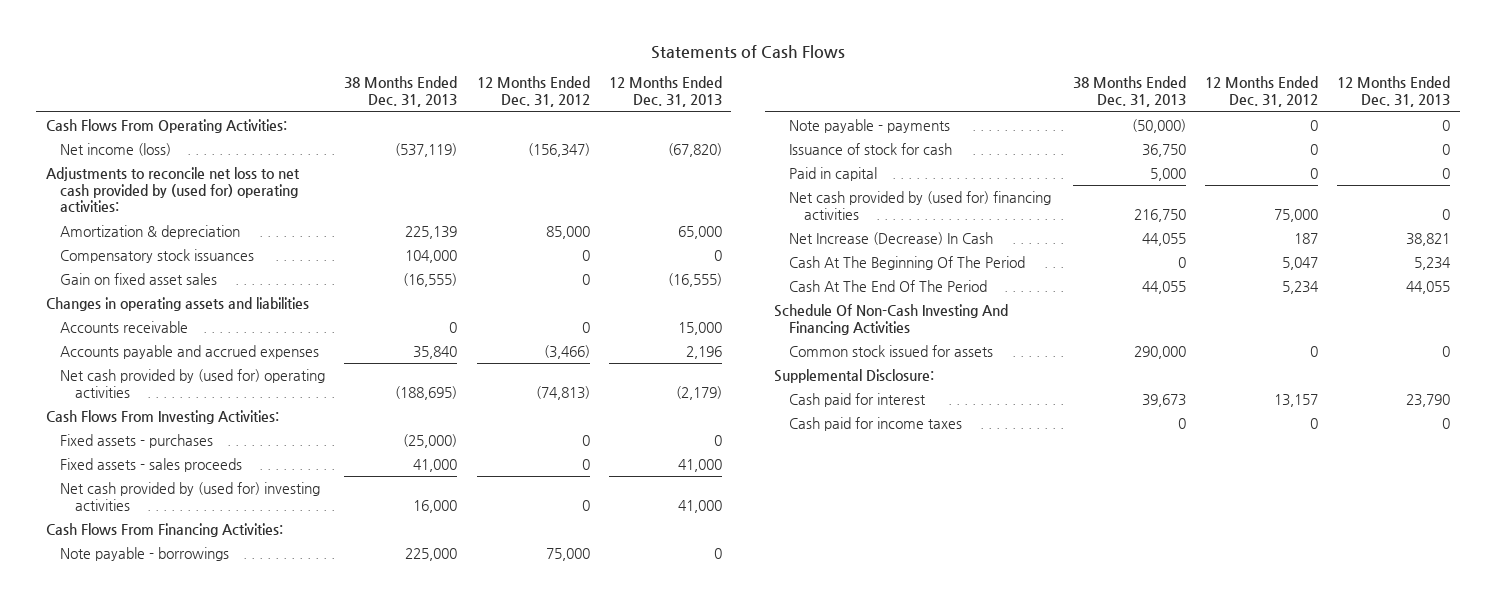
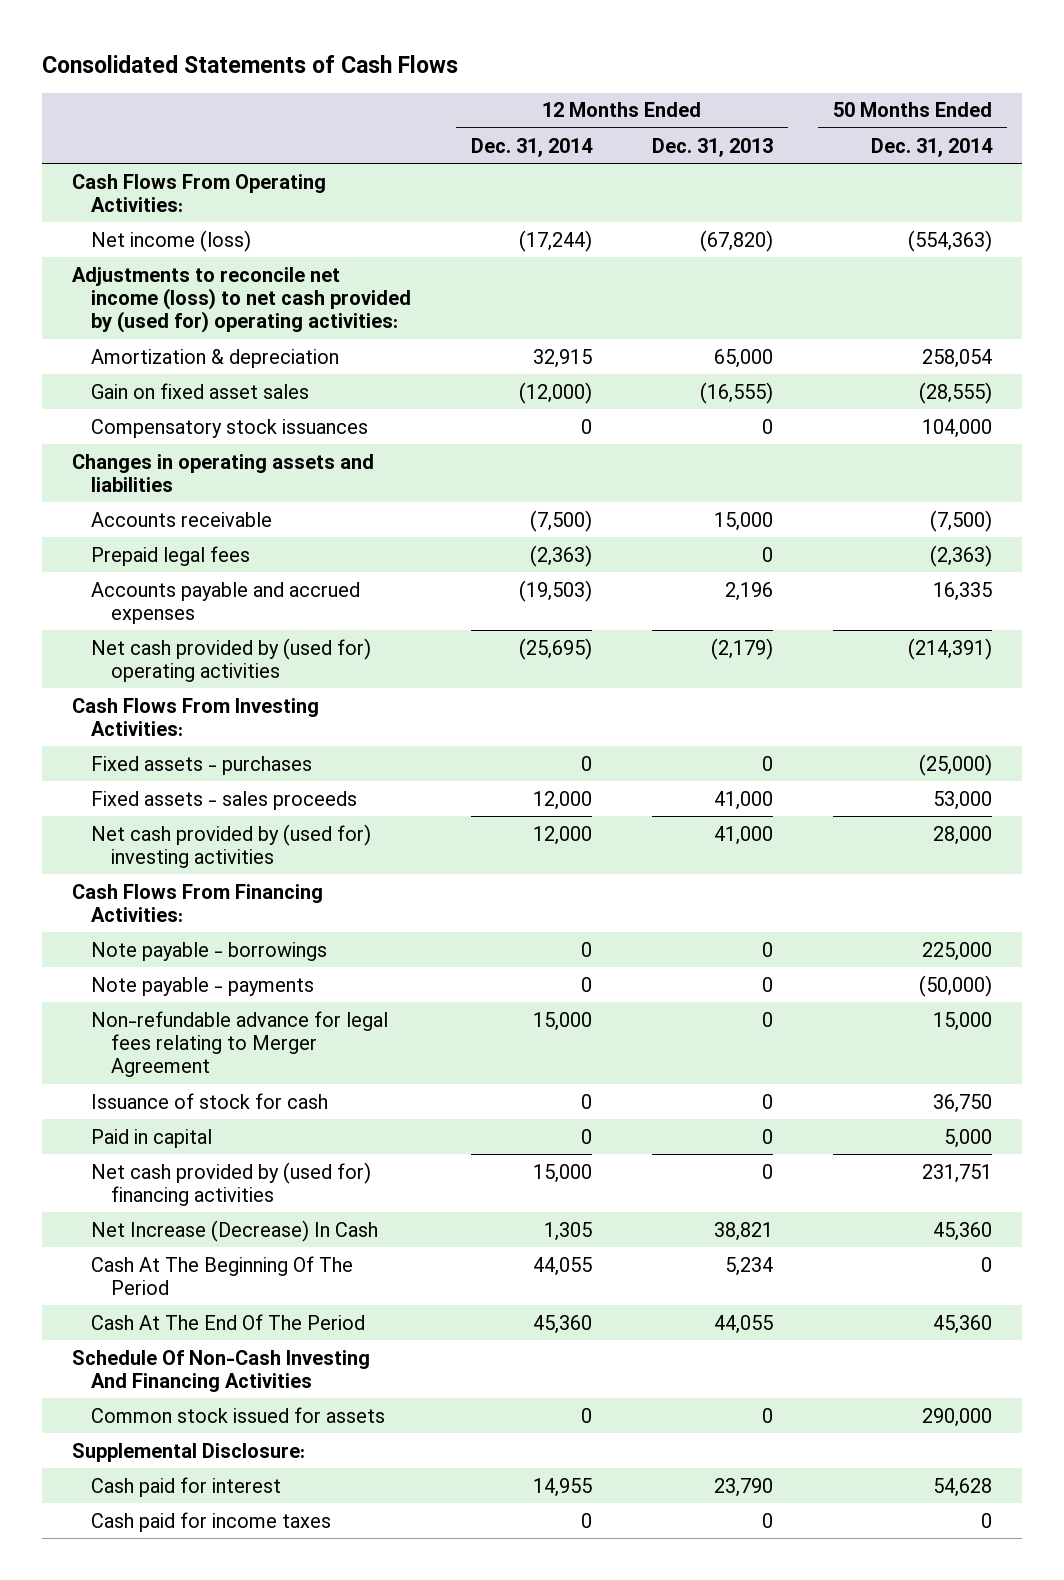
- Statements of Cash Flows
+ Consolidated Statements of Cash Flows
- | 38 Months Ended Dec. 31, 2013 | 12 Months Ended Dec. 31, 2012 | 12 Months Ended Dec. 31, 2013
+ | 12 Months Ended Dec. 31, 2014 | 12 Months Ended Dec. 31, 2013 | 50 Months Ended Dec. 31, 2014
- Adjustments to reconcile net loss to net cash provided by (used for) operating activities:
+ Adjustments to reconcile net income (loss) to net cash provided by (used for) operating activities:
moved down: Compensatory stock issuances | 0 | 0 | 104,000
+ Prepaid legal fees | (2,363) | 0 | (2,363)
+ Non-refundable advance for legal fees relating to Merger Agreement | 15,000 | 0 | 15,000

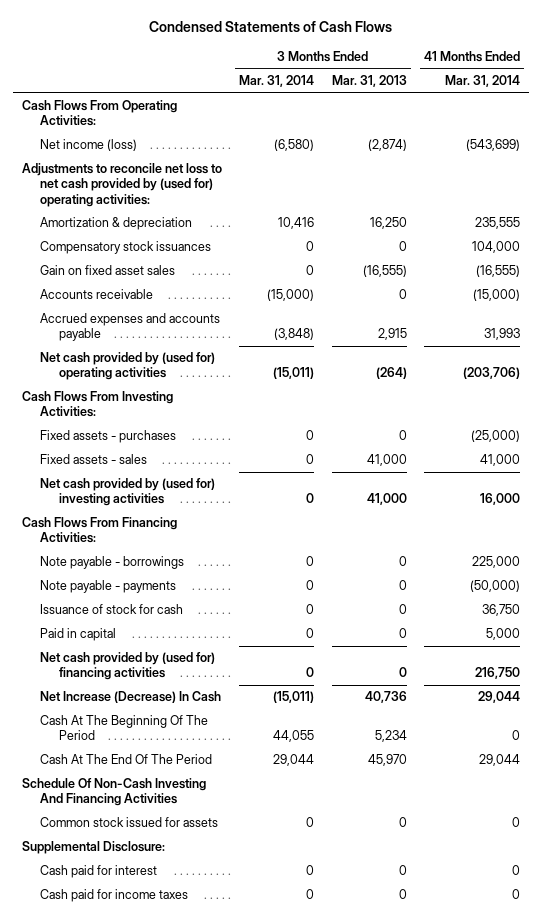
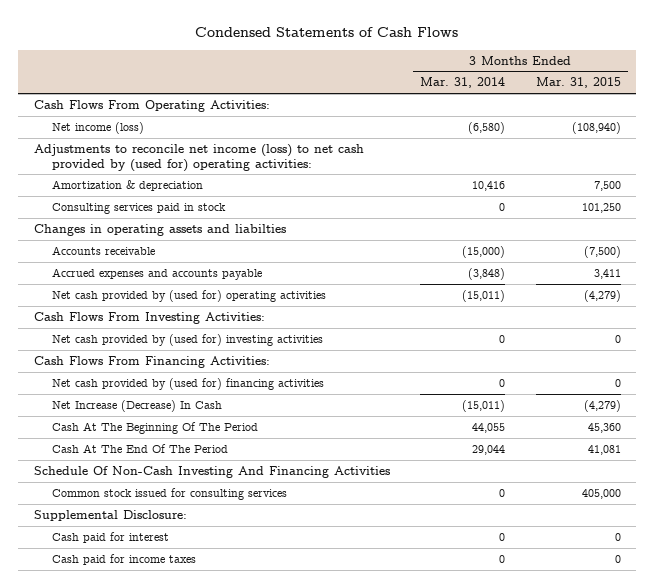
- | 3 Months Ended Mar. 31, 2014 | 3 Months Ended Mar. 31, 2013 | 41 Months Ended Mar. 31, 2014
+ | 3 Months Ended Mar. 31, 2014 | 3 Months Ended Mar. 31, 2015
- Adjustments to reconcile net loss to net cash provided by (used for) operating activities:
+ Adjustments to reconcile net income (loss) to net cash provided by (used for) operating activities:
- Compensatory stock issuances | 0 | 0 | 104,000
- Gain on fixed asset sales | 0 | (16,555) | (16,555)
+ Consulting services paid in stock | 0 | 101,250
+ Changes in operating assets and liabilties
- Fixed assets - purchases | 0 | 0 | (25,000)
- Fixed assets - sales | 0 | 41,000 | 41,000
- Note payable - borrowings | 0 | 0 | 225,000
- Note payable - payments | 0 | 0 | (50,000)
- Issuance of stock for cash | 0 | 0 | 36,750
- Paid in capital | 0 | 0 | 5,000
- Common stock issued for assets | 0 | 0 | 0
+ Common stock issued for consulting services | 0 | 405,000

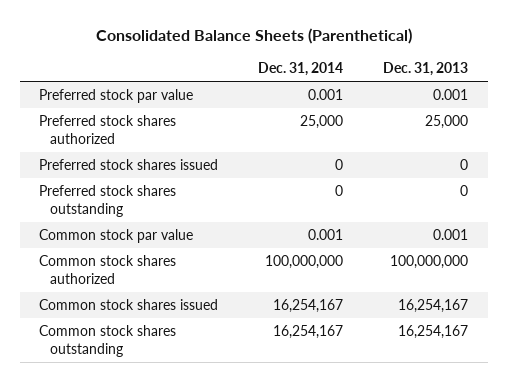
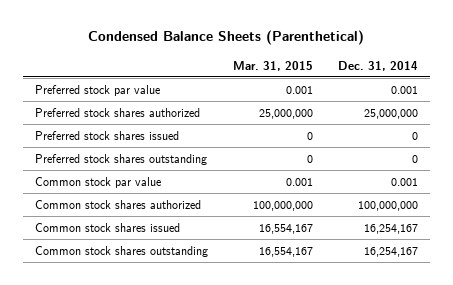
- Consolidated Balance Sheets (Parenthetical)
+ Condensed Balance Sheets (Parenthetical)
- | Dec. 31, 2014 | Dec. 31, 2013
+ | Mar. 31, 2015 | Dec. 31, 2014
- Preferred stock shares authorized | 25,000 | 25,000
+ Preferred stock shares authorized | 25,000,000 | 25,000,000

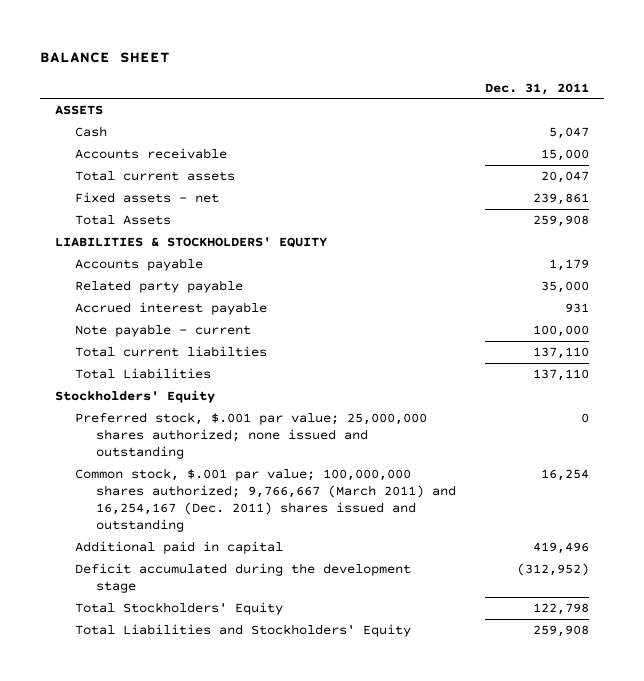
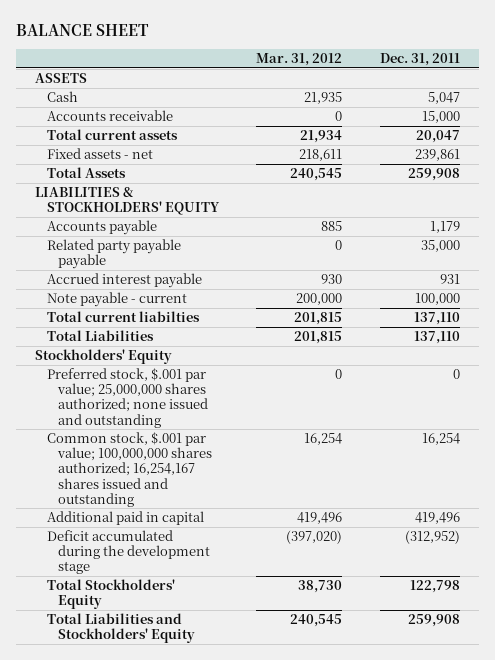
- | Dec. 31, 2011
+ | Mar. 31, 2012 | Dec. 31, 2011
- Related party payable | 35,000
+ Related party payable payable | 0 | 35,000
- Common stock, $.001 par value; 100,000,000 shares authorized; 9,766,667 (March 2011) and 16,254,167 (Dec. 2011) shares issued and outstanding | 16,254
+ Common stock, $.001 par value; 100,000,000 shares authorized; 16,254,167 shares issued and outstanding | 16,254 | 16,254

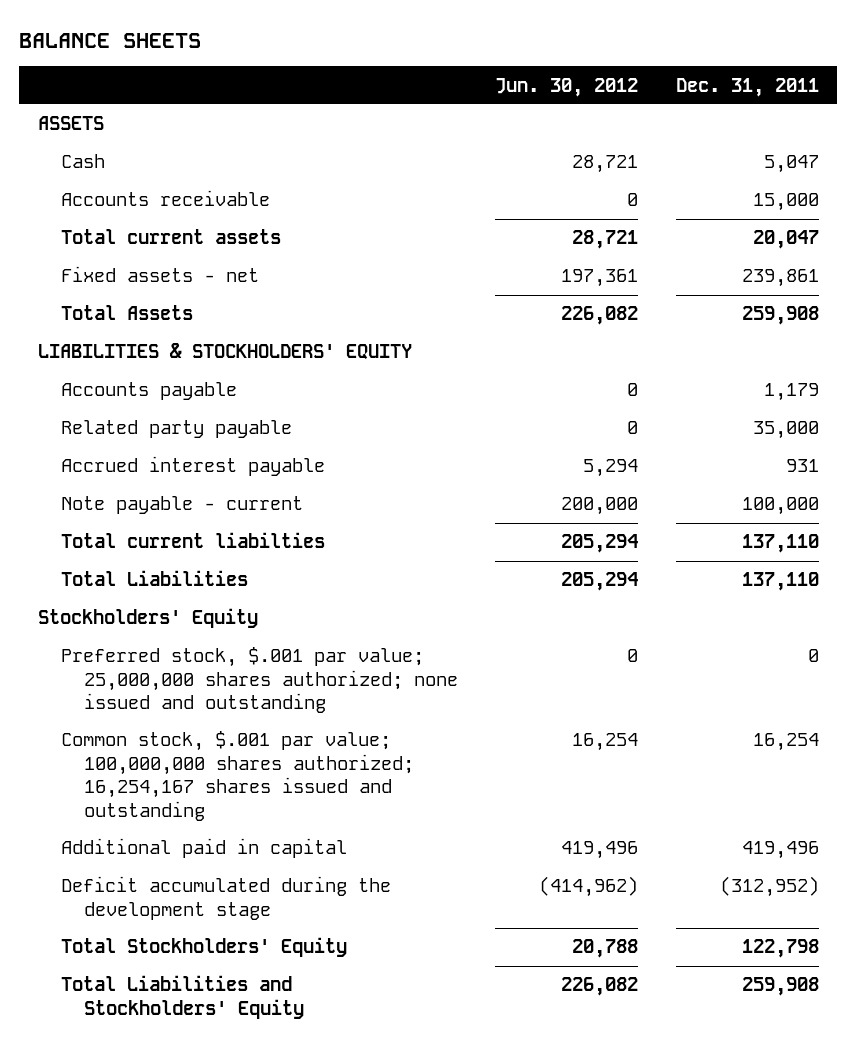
- BALANCE SHEET
+ BALANCE SHEETS
- | Mar. 31, 2012 | Dec. 31, 2011
+ | Jun. 30, 2012 | Dec. 31, 2011
- Related party payable payable | 0 | 35,000
+ Related party payable | 0 | 35,000

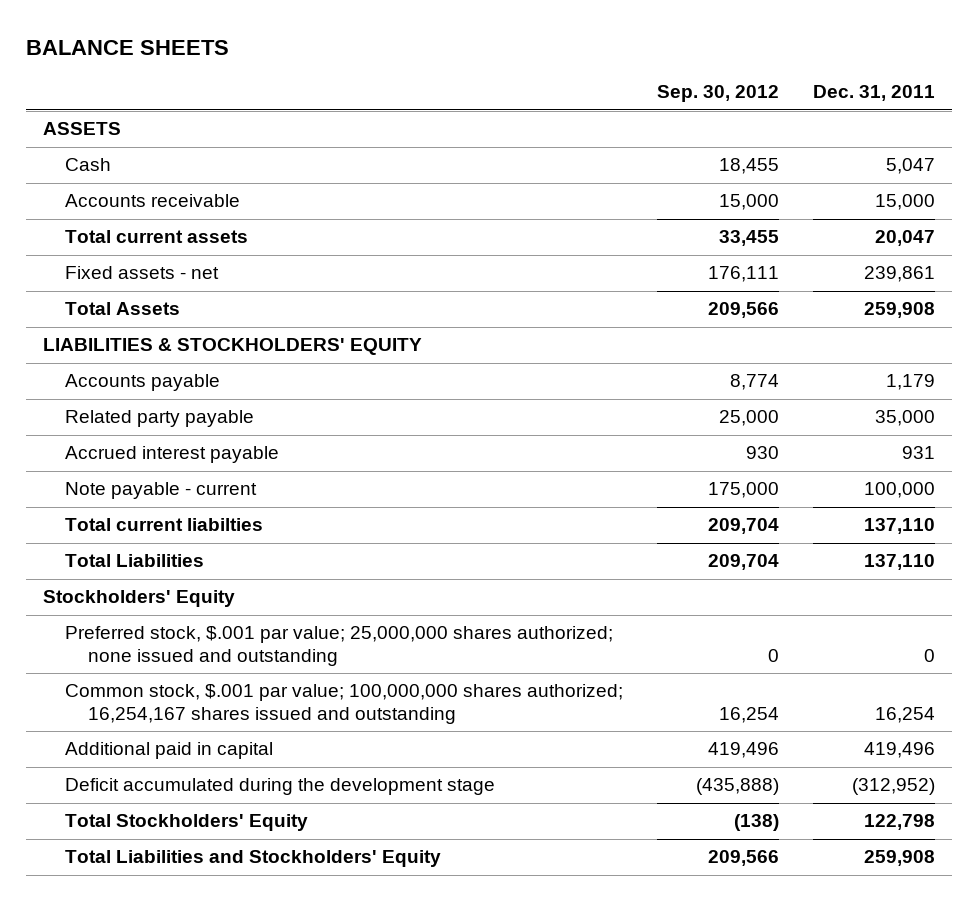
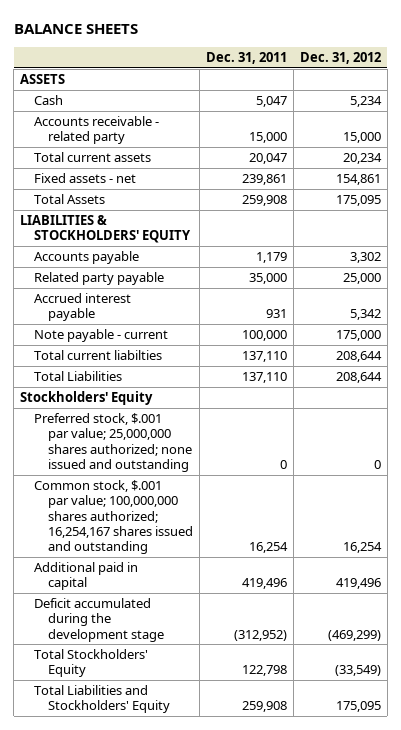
- | Sep. 30, 2012 | Dec. 31, 2011
+ | Dec. 31, 2011 | Dec. 31, 2012
- Accounts receivable | 15,000 | 15,000
+ Accounts receivable - related party | 15,000 | 15,000

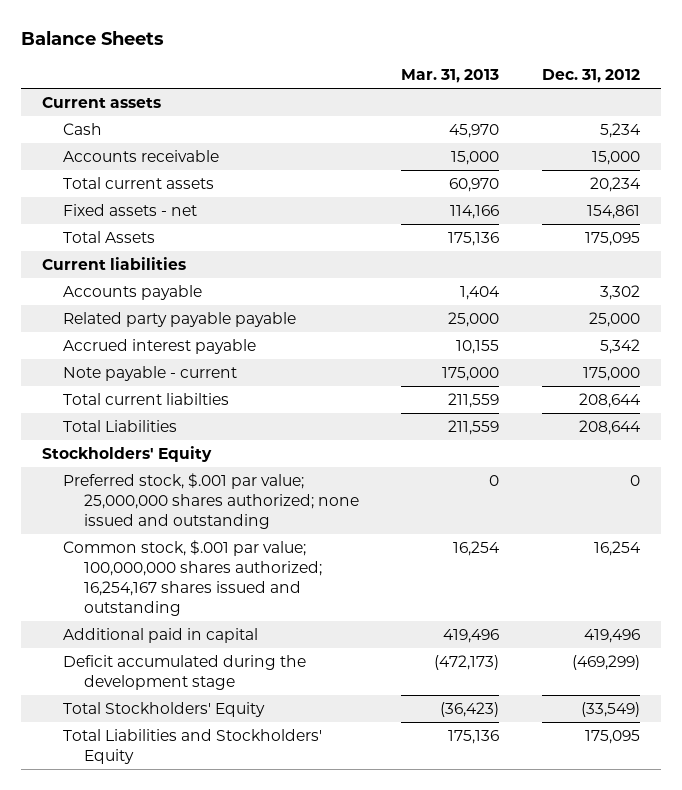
- BALANCE SHEETS
+ Balance Sheets
- | Dec. 31, 2011 | Dec. 31, 2012
+ | Mar. 31, 2013 | Dec. 31, 2012
- ASSETS
+ Current assets
- Accounts receivable - related party | 15,000 | 15,000
+ Accounts receivable | 15,000 | 15,000
- LIABILITIES & STOCKHOLDERS' EQUITY
+ Current liabilities
- Related party payable | 35,000 | 25,000
+ Related party payable payable | 25,000 | 25,000

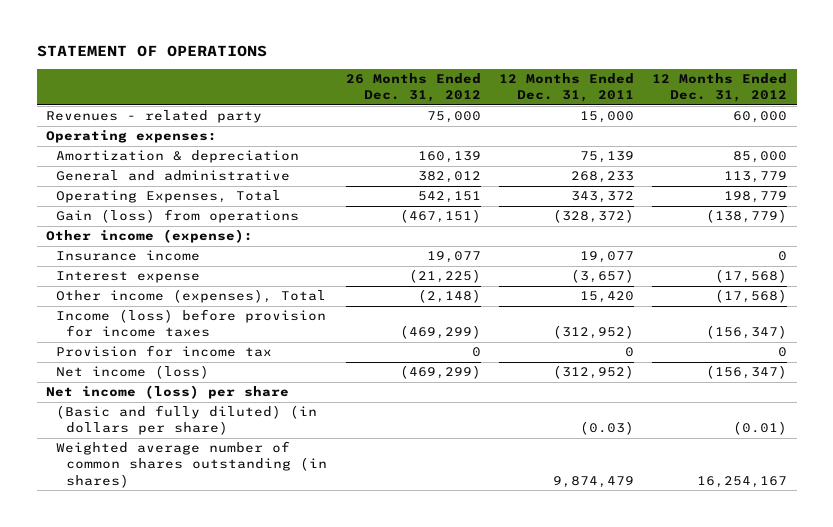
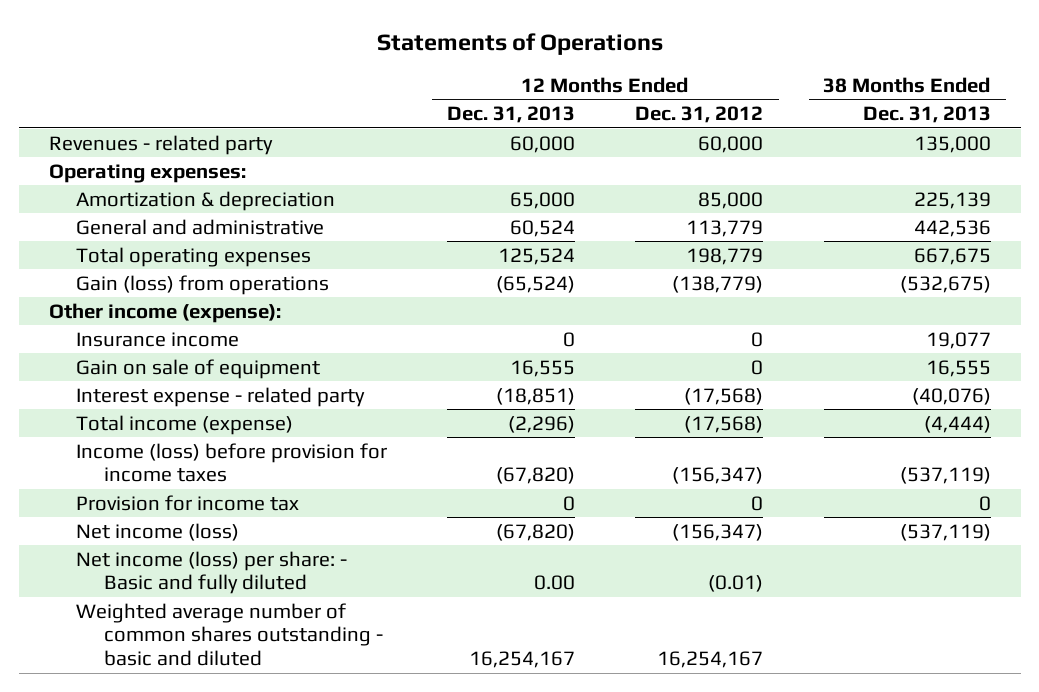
- STATEMENT OF OPERATIONS
+ Statements of Operations
- | 26 Months Ended Dec. 31, 2012 | 12 Months Ended Dec. 31, 2011 | 12 Months Ended Dec. 31, 2012
+ | 12 Months Ended Dec. 31, 2013 | 12 Months Ended Dec. 31, 2012 | 38 Months Ended Dec. 31, 2013
- Operating Expenses, Total | 542,151 | 343,372 | 198,779
+ Total operating expenses | 125,524 | 198,779 | 667,675
- Interest expense | (21,225) | (3,657) | (17,568)
- Other income (expenses), Total | (2,148) | 15,420 | (17,568)
+ Gain on sale of equipment | 16,555 | 0 | 16,555
+ Interest expense - related party | (18,851) | (17,568) | (40,076)
+ Total income (expense) | (2,296) | (17,568) | (4,444)
- Net income (loss) per share
- (Basic and fully diluted) (in dollars per share) | | (0.03) | (0.01)
- Weighted average number of common shares outstanding (in shares) | | 9,874,479 | 16,254,167
+ Net income (loss) per share: - Basic and fully diluted | 0.00 | (0.01) |
+ Weighted average number of common shares outstanding - basic and diluted | 16,254,167 | 16,254,167 |

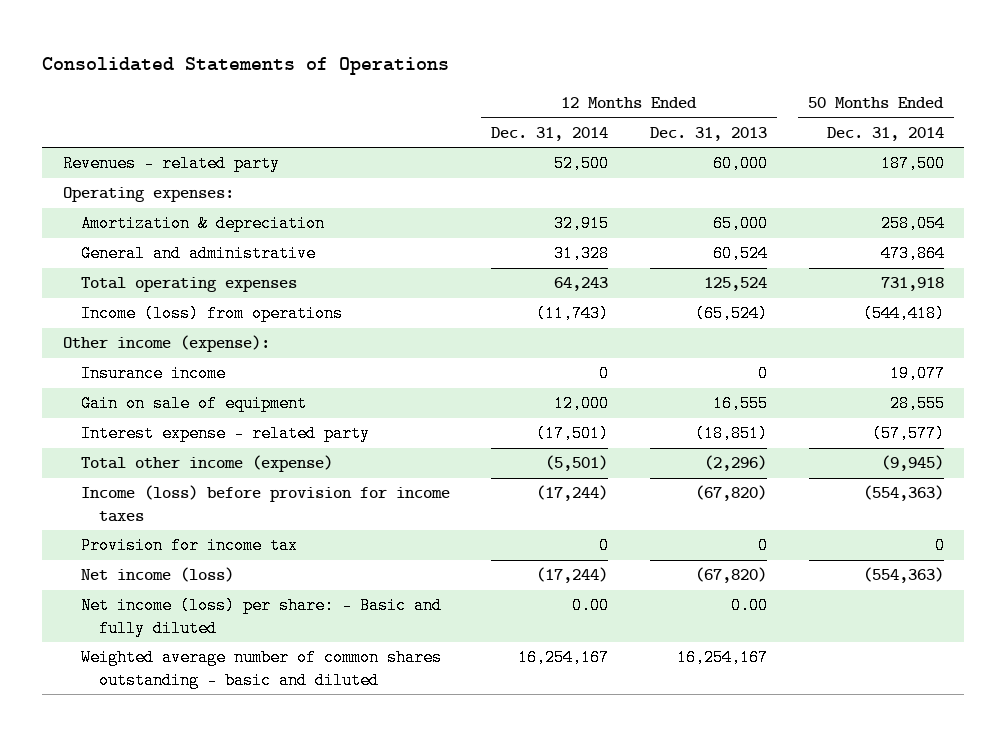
- Statements of Operations
+ Consolidated Statements of Operations
- | 12 Months Ended Dec. 31, 2013 | 12 Months Ended Dec. 31, 2012 | 38 Months Ended Dec. 31, 2013
+ | 12 Months Ended Dec. 31, 2014 | 12 Months Ended Dec. 31, 2013 | 50 Months Ended Dec. 31, 2014
- Gain (loss) from operations | (65,524) | (138,779) | (532,675)
+ Income (loss) from operations | (11,743) | (65,524) | (544,418)
- Total income (expense) | (2,296) | (17,568) | (4,444)
+ Total other income (expense) | (5,501) | (2,296) | (9,945)

